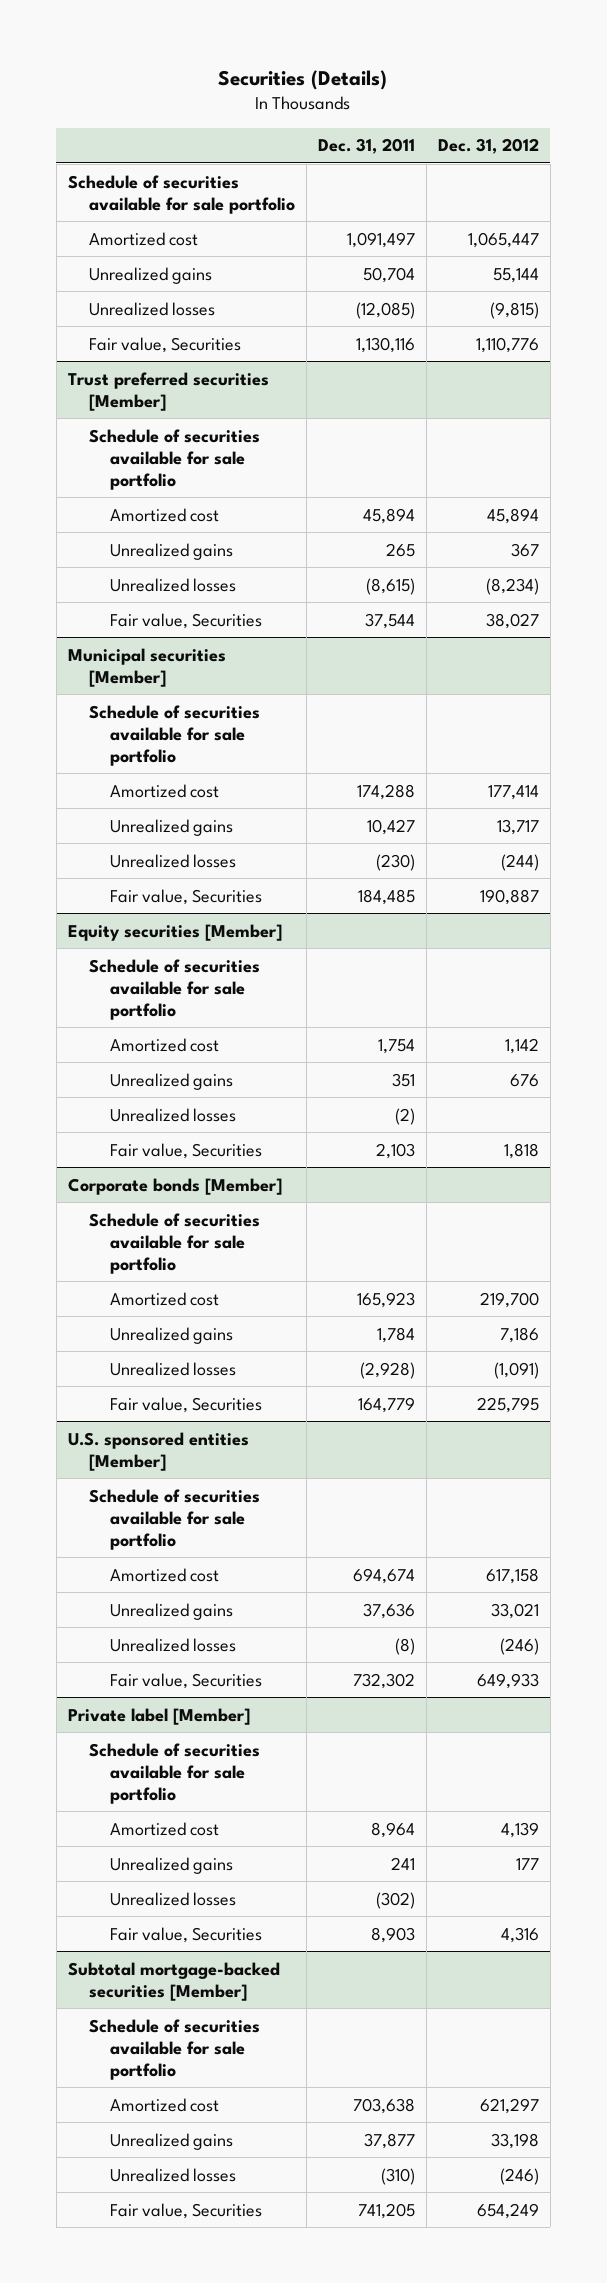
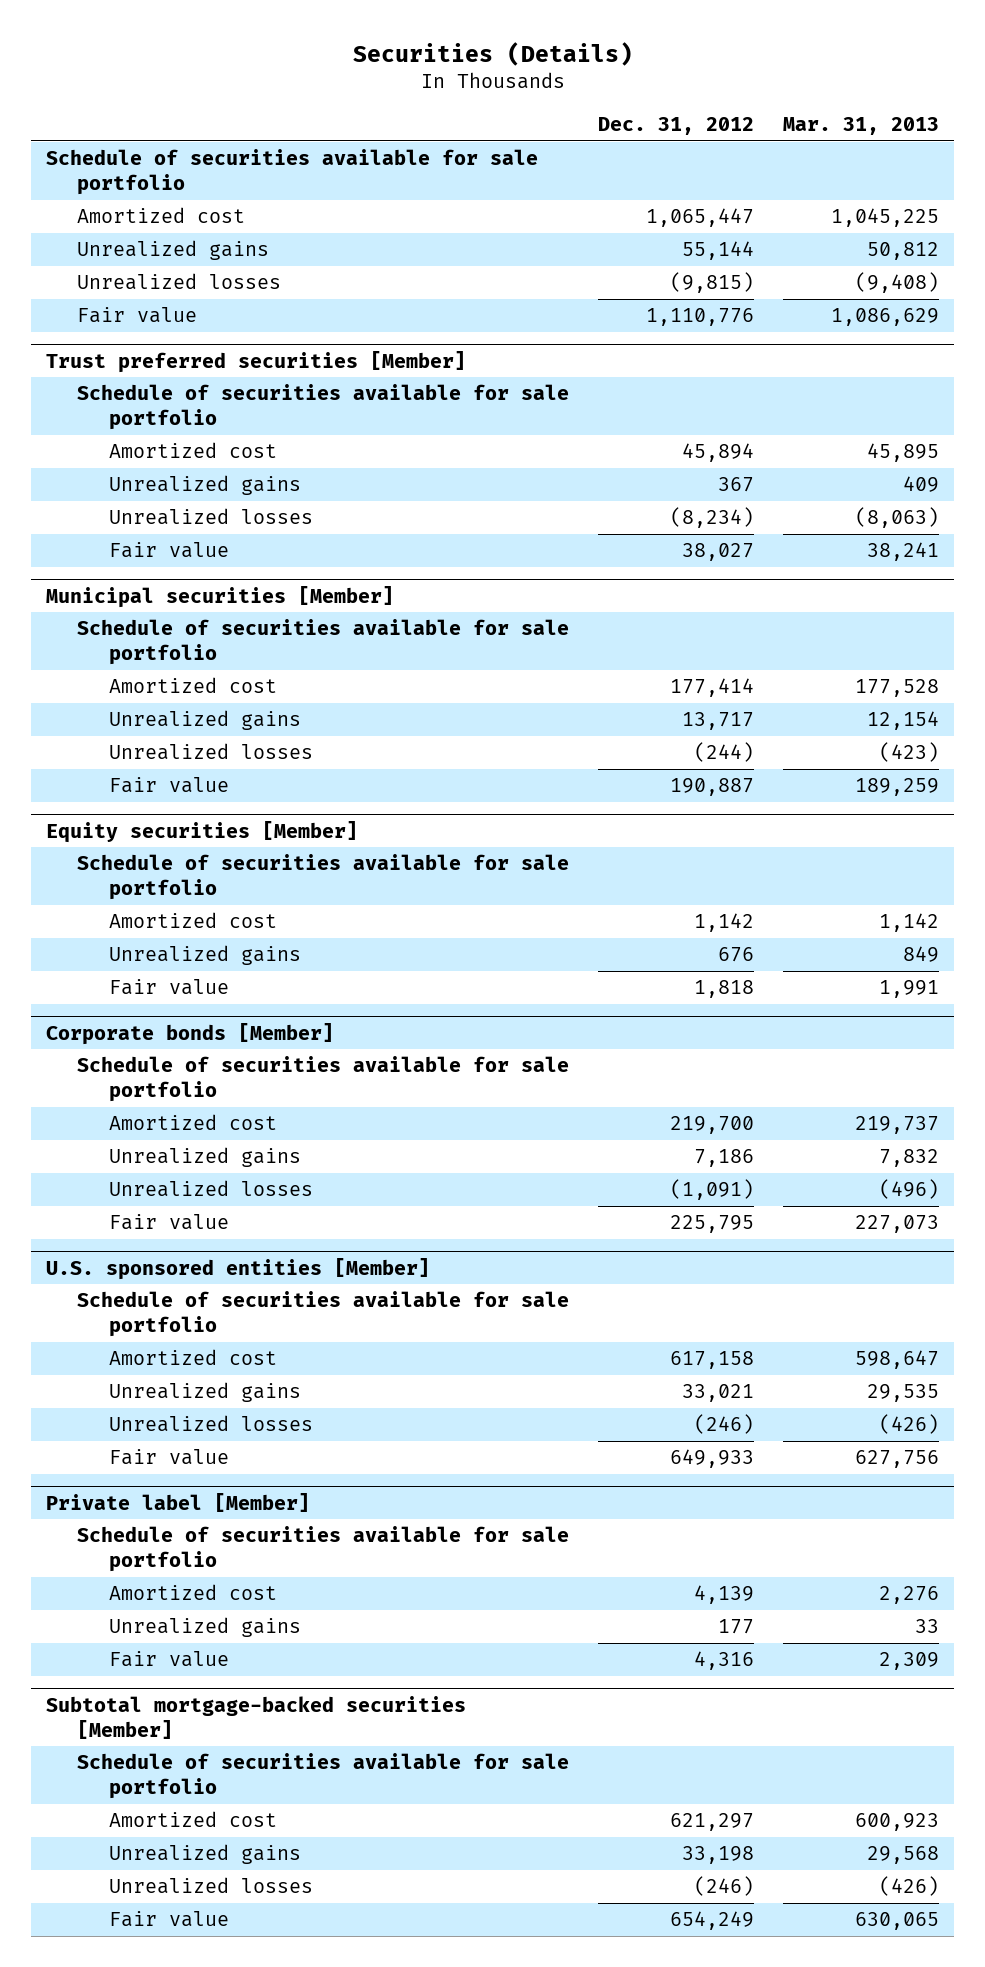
- | Dec. 31, 2011 | Dec. 31, 2012
+ | Dec. 31, 2012 | Mar. 31, 2013
- Fair value, Securities | 1,130,116 | 1,110,776
+ Fair value | 1,110,776 | 1,086,629
@ Trust preferred securities [Member]
- Fair value, Securities | 37,544 | 38,027
+ Fair value | 38,027 | 38,241
@ Municipal securities [Member]
- Fair value, Securities | 184,485 | 190,887
+ Fair value | 190,887 | 189,259
@ Equity securities [Member]
- Unrealized losses | (2) |
- Fair value, Securities | 2,103 | 1,818
+ Fair value | 1,818 | 1,991
@ Corporate bonds [Member]
- Fair value, Securities | 164,779 | 225,795
+ Fair value | 225,795 | 227,073
@ U.S. sponsored entities [Member]
- Fair value, Securities | 732,302 | 649,933
+ Fair value | 649,933 | 627,756
@ Private label [Member]
- Unrealized losses | (302) |
- Fair value, Securities | 8,903 | 4,316
+ Fair value | 4,316 | 2,309
@ Subtotal mortgage-backed securities [Member]
- Fair value, Securities | 741,205 | 654,249
+ Fair value | 654,249 | 630,065

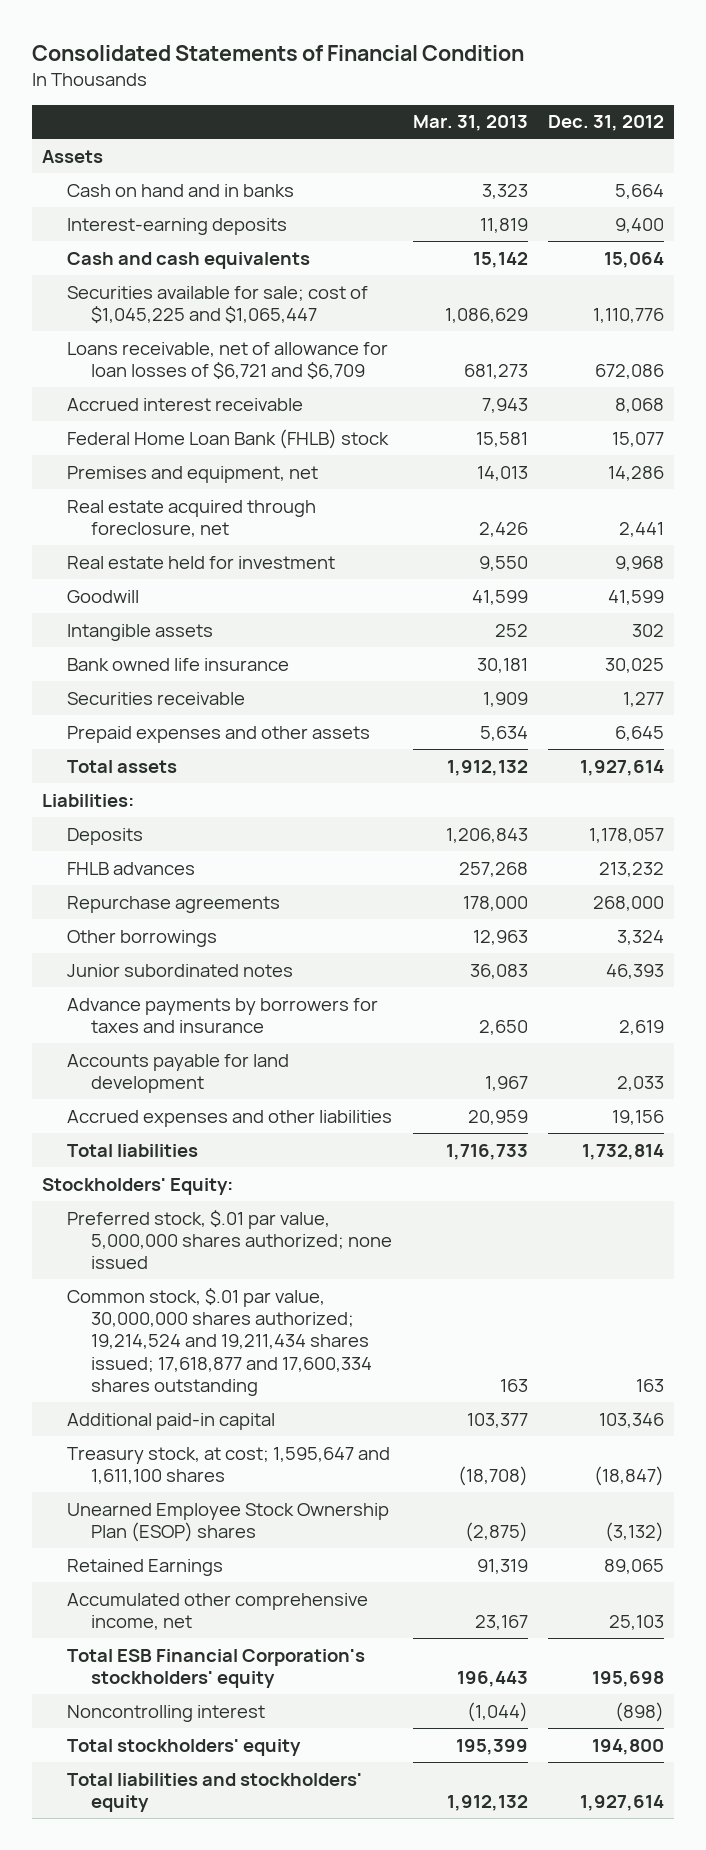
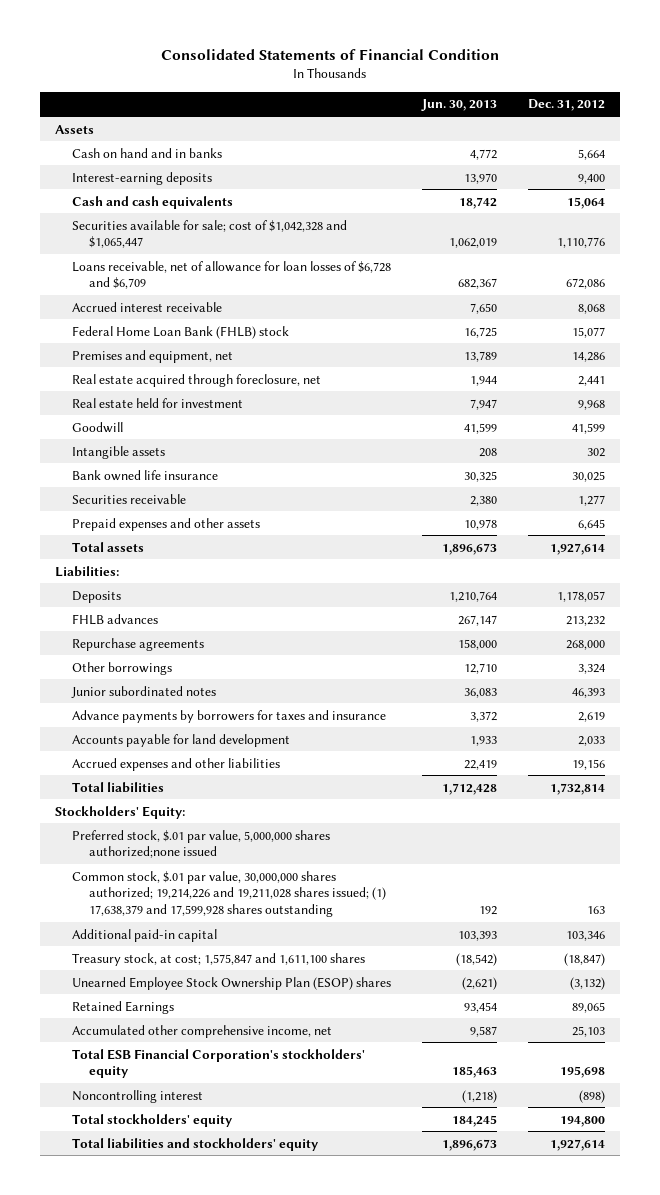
- | Mar. 31, 2013 | Dec. 31, 2012
+ | Jun. 30, 2013 | Dec. 31, 2012
- Securities available for sale; cost of $1,045,225 and $1,065,447 | 1,086,629 | 1,110,776
- Loans receivable, net of allowance for loan losses of $6,721 and $6,709 | 681,273 | 672,086
+ Securities available for sale; cost of $1,042,328 and $1,065,447 | 1,062,019 | 1,110,776
+ Loans receivable, net of allowance for loan losses of $6,728 and $6,709 | 682,367 | 672,086
- Preferred stock, $.01 par value, 5,000,000 shares authorized; none issued
- Common stock, $.01 par value, 30,000,000 shares authorized; 19,214,524 and 19,211,434 shares issued; 17,618,877 and 17,600,334 shares outstanding | 163 | 163
+ Preferred stock, $.01 par value, 5,000,000 shares authorized;none issued
+ Common stock, $.01 par value, 30,000,000 shares authorized; 19,214,226 and 19,211,028 shares issued; (1) 17,638,379 and 17,599,928 shares outstanding | 192 | 163
- Treasury stock, at cost; 1,595,647 and 1,611,100 shares | (18,708) | (18,847)
+ Treasury stock, at cost; 1,575,847 and 1,611,100 shares | (18,542) | (18,847)

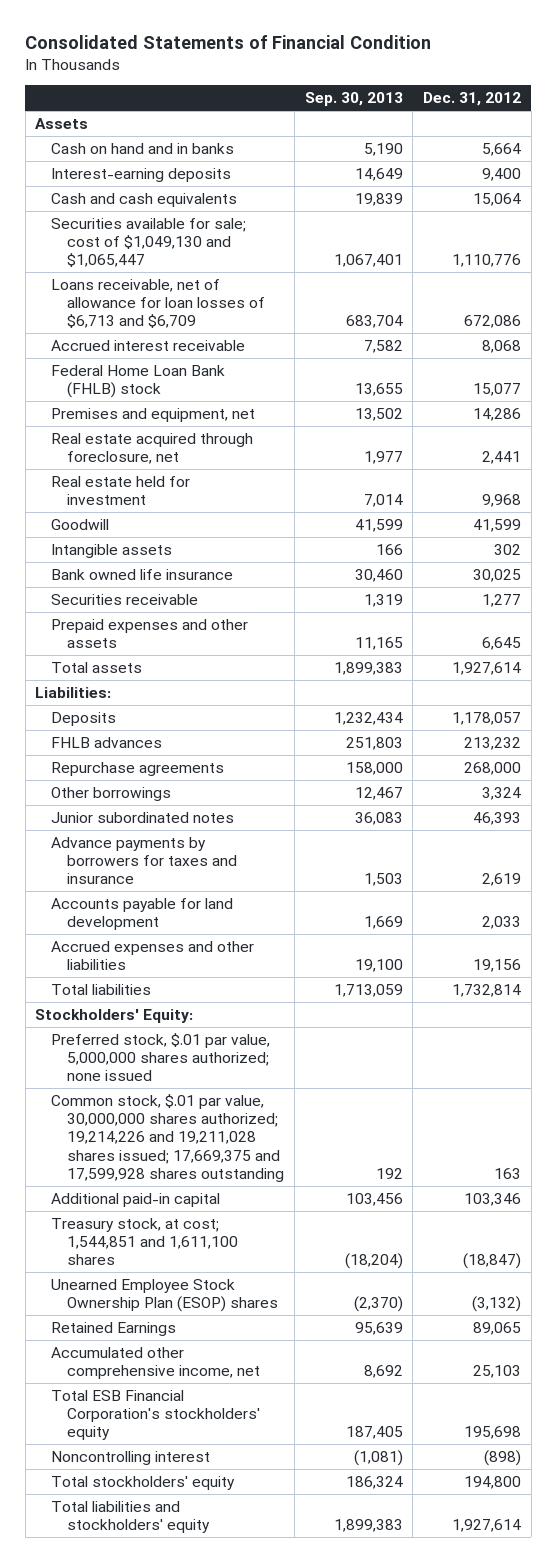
- | Jun. 30, 2013 | Dec. 31, 2012
+ | Sep. 30, 2013 | Dec. 31, 2012
- Securities available for sale; cost of $1,042,328 and $1,065,447 | 1,062,019 | 1,110,776
- Loans receivable, net of allowance for loan losses of $6,728 and $6,709 | 682,367 | 672,086
+ Securities available for sale; cost of $1,049,130 and $1,065,447 | 1,067,401 | 1,110,776
+ Loans receivable, net of allowance for loan losses of $6,713 and $6,709 | 683,704 | 672,086
- Preferred stock, $.01 par value, 5,000,000 shares authorized;none issued
- Common stock, $.01 par value, 30,000,000 shares authorized; 19,214,226 and 19,211,028 shares issued; (1) 17,638,379 and 17,599,928 shares outstanding | 192 | 163
+ Preferred stock, $.01 par value, 5,000,000 shares authorized; none issued
+ Common stock, $.01 par value, 30,000,000 shares authorized; 19,214,226 and 19,211,028 shares issued; 17,669,375 and 17,599,928 shares outstanding | 192 | 163
- Treasury stock, at cost; 1,575,847 and 1,611,100 shares | (18,542) | (18,847)
+ Treasury stock, at cost; 1,544,851 and 1,611,100 shares | (18,204) | (18,847)

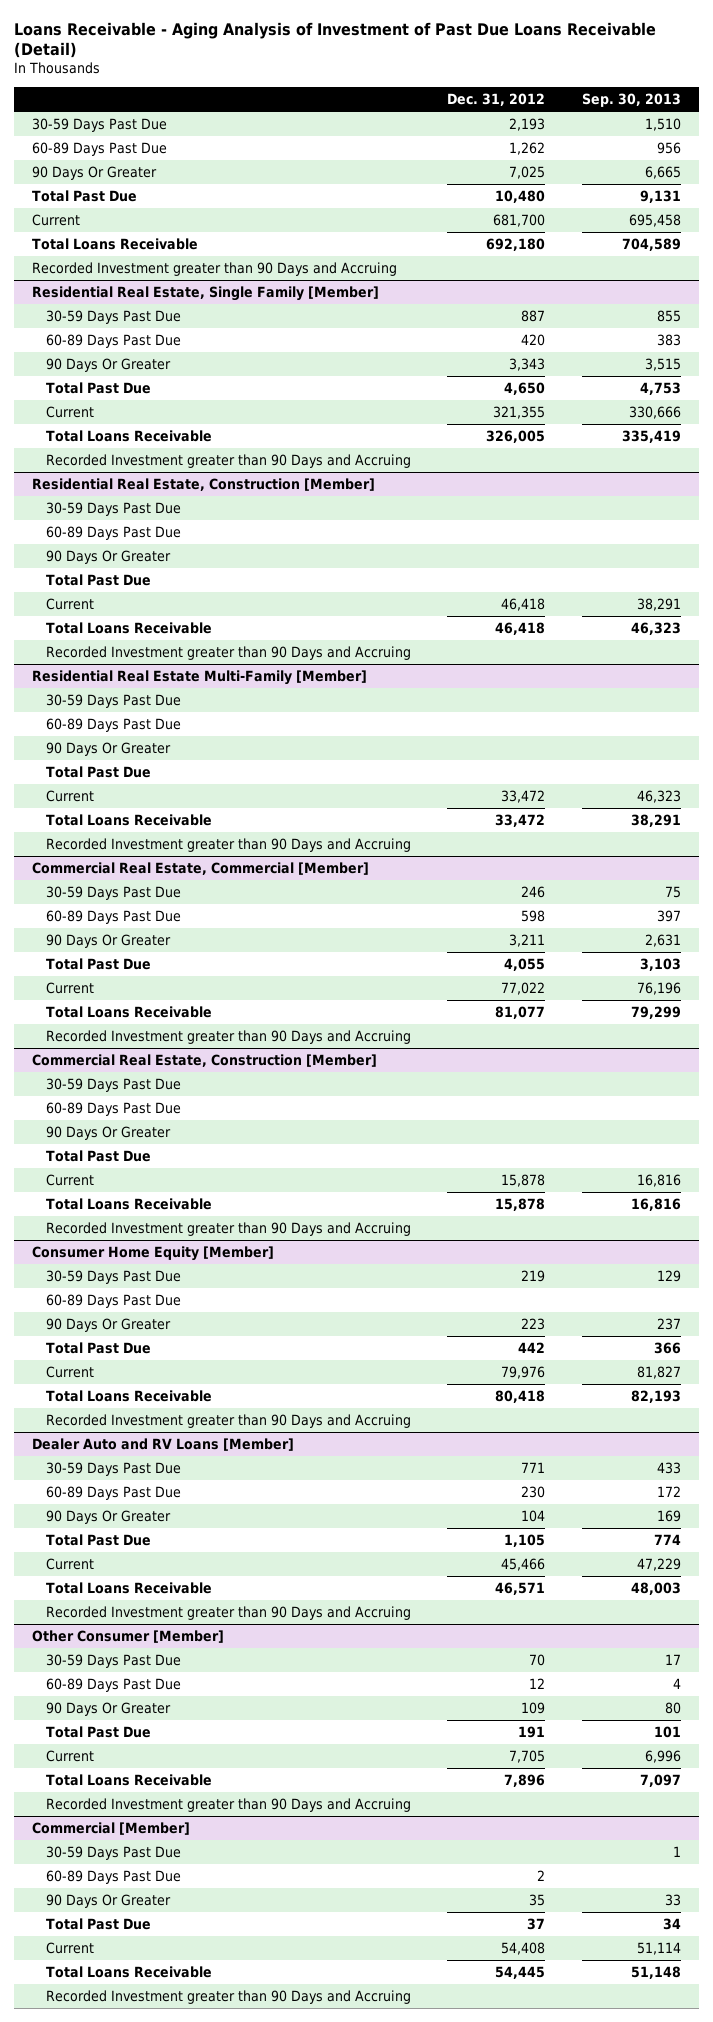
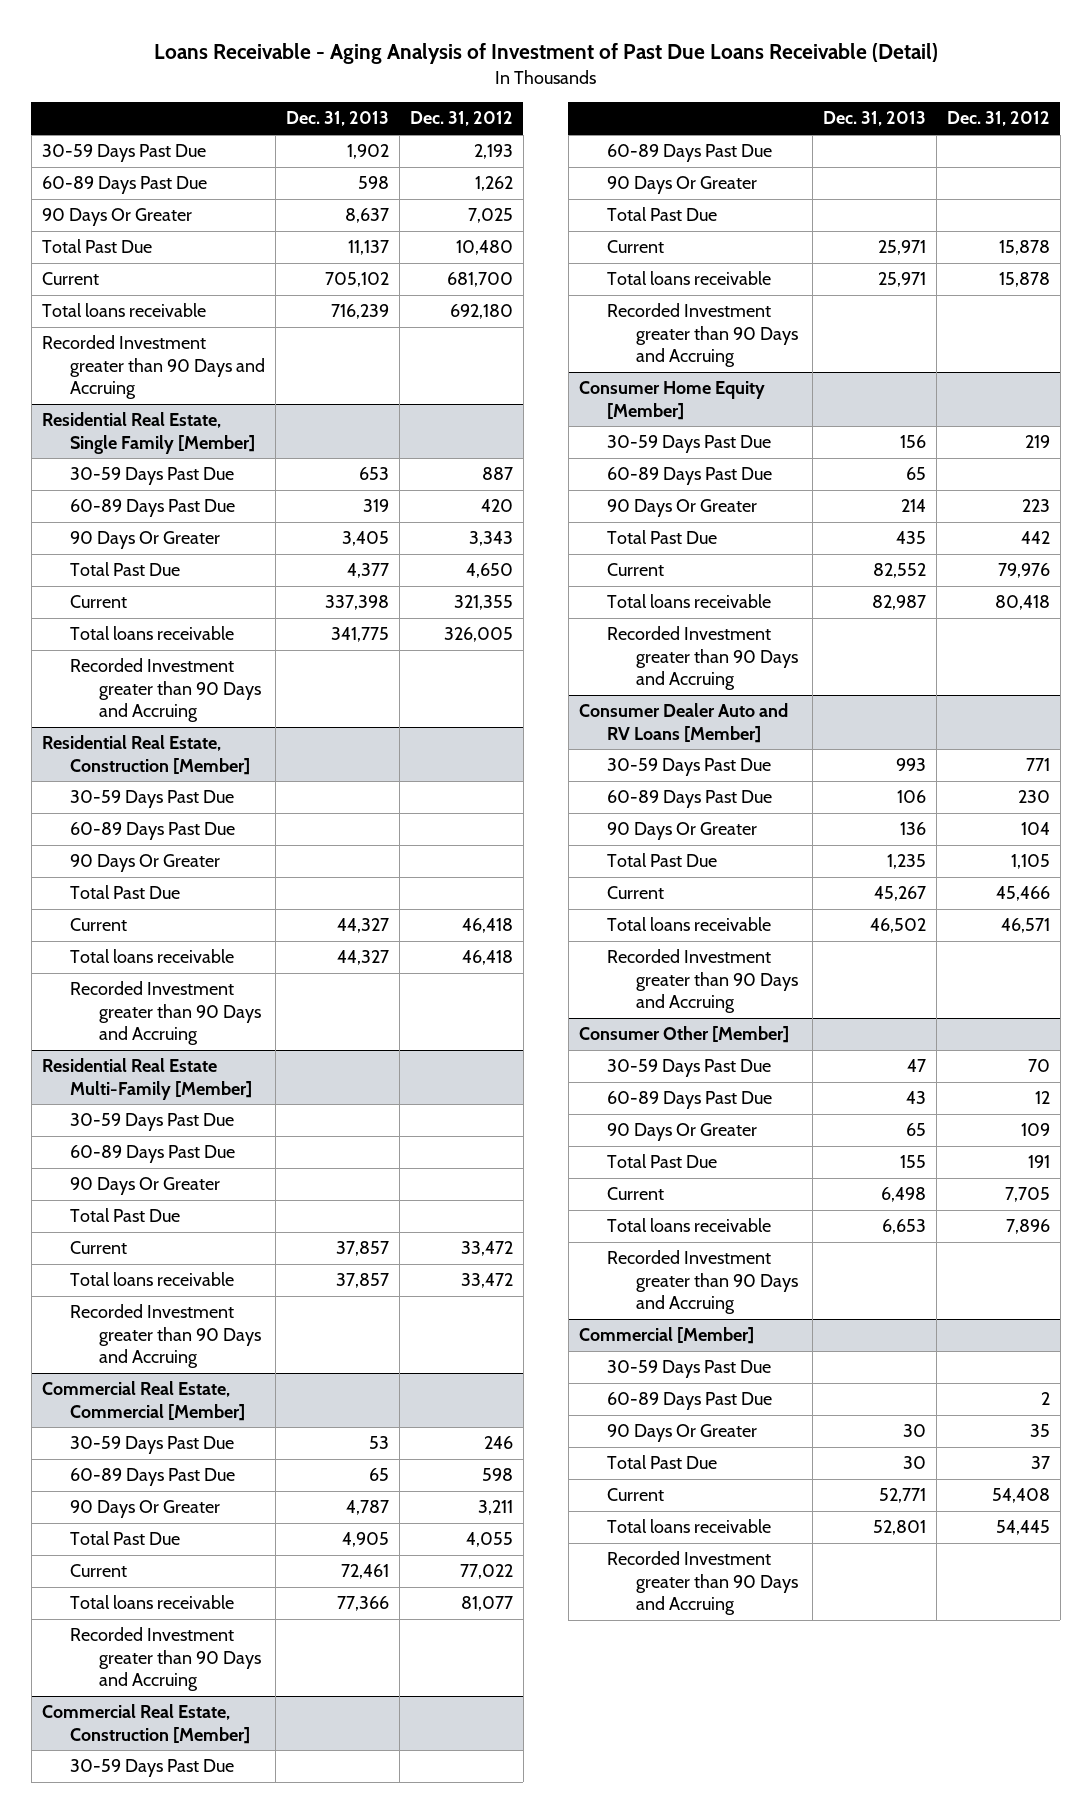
- | Dec. 31, 2012 | Sep. 30, 2013
+ | Dec. 31, 2013 | Dec. 31, 2012
- Total Loans Receivable | 692,180 | 704,589
+ Total loans receivable | 716,239 | 692,180
@ Residential Real Estate, Single Family [Member]
- Total Loans Receivable | 326,005 | 335,419
+ Total loans receivable | 341,775 | 326,005
@ Residential Real Estate, Construction [Member]
- Total Loans Receivable | 46,418 | 46,323
+ Total loans receivable | 44,327 | 46,418
@ Residential Real Estate Multi-Family [Member]
- Total Loans Receivable | 33,472 | 38,291
+ Total loans receivable | 37,857 | 33,472
@ Commercial Real Estate, Commercial [Member]
- Total Loans Receivable | 81,077 | 79,299
+ Total loans receivable | 77,366 | 81,077
@ Commercial Real Estate, Construction [Member]
- Total Loans Receivable | 15,878 | 16,816
+ Total loans receivable | 25,971 | 15,878
@ Consumer Home Equity [Member]
- Total Loans Receivable | 80,418 | 82,193
+ Total loans receivable | 82,987 | 80,418
- Dealer Auto and RV Loans [Member]
+ Consumer Dealer Auto and RV Loans [Member]
- Total Loans Receivable | 46,571 | 48,003
+ Total loans receivable | 46,502 | 46,571
- Other Consumer [Member]
+ Consumer Other [Member]
- Total Loans Receivable | 7,896 | 7,097
+ Total loans receivable | 6,653 | 7,896
@ Commercial [Member]
- Total Loans Receivable | 54,445 | 51,148
+ Total loans receivable | 52,801 | 54,445

